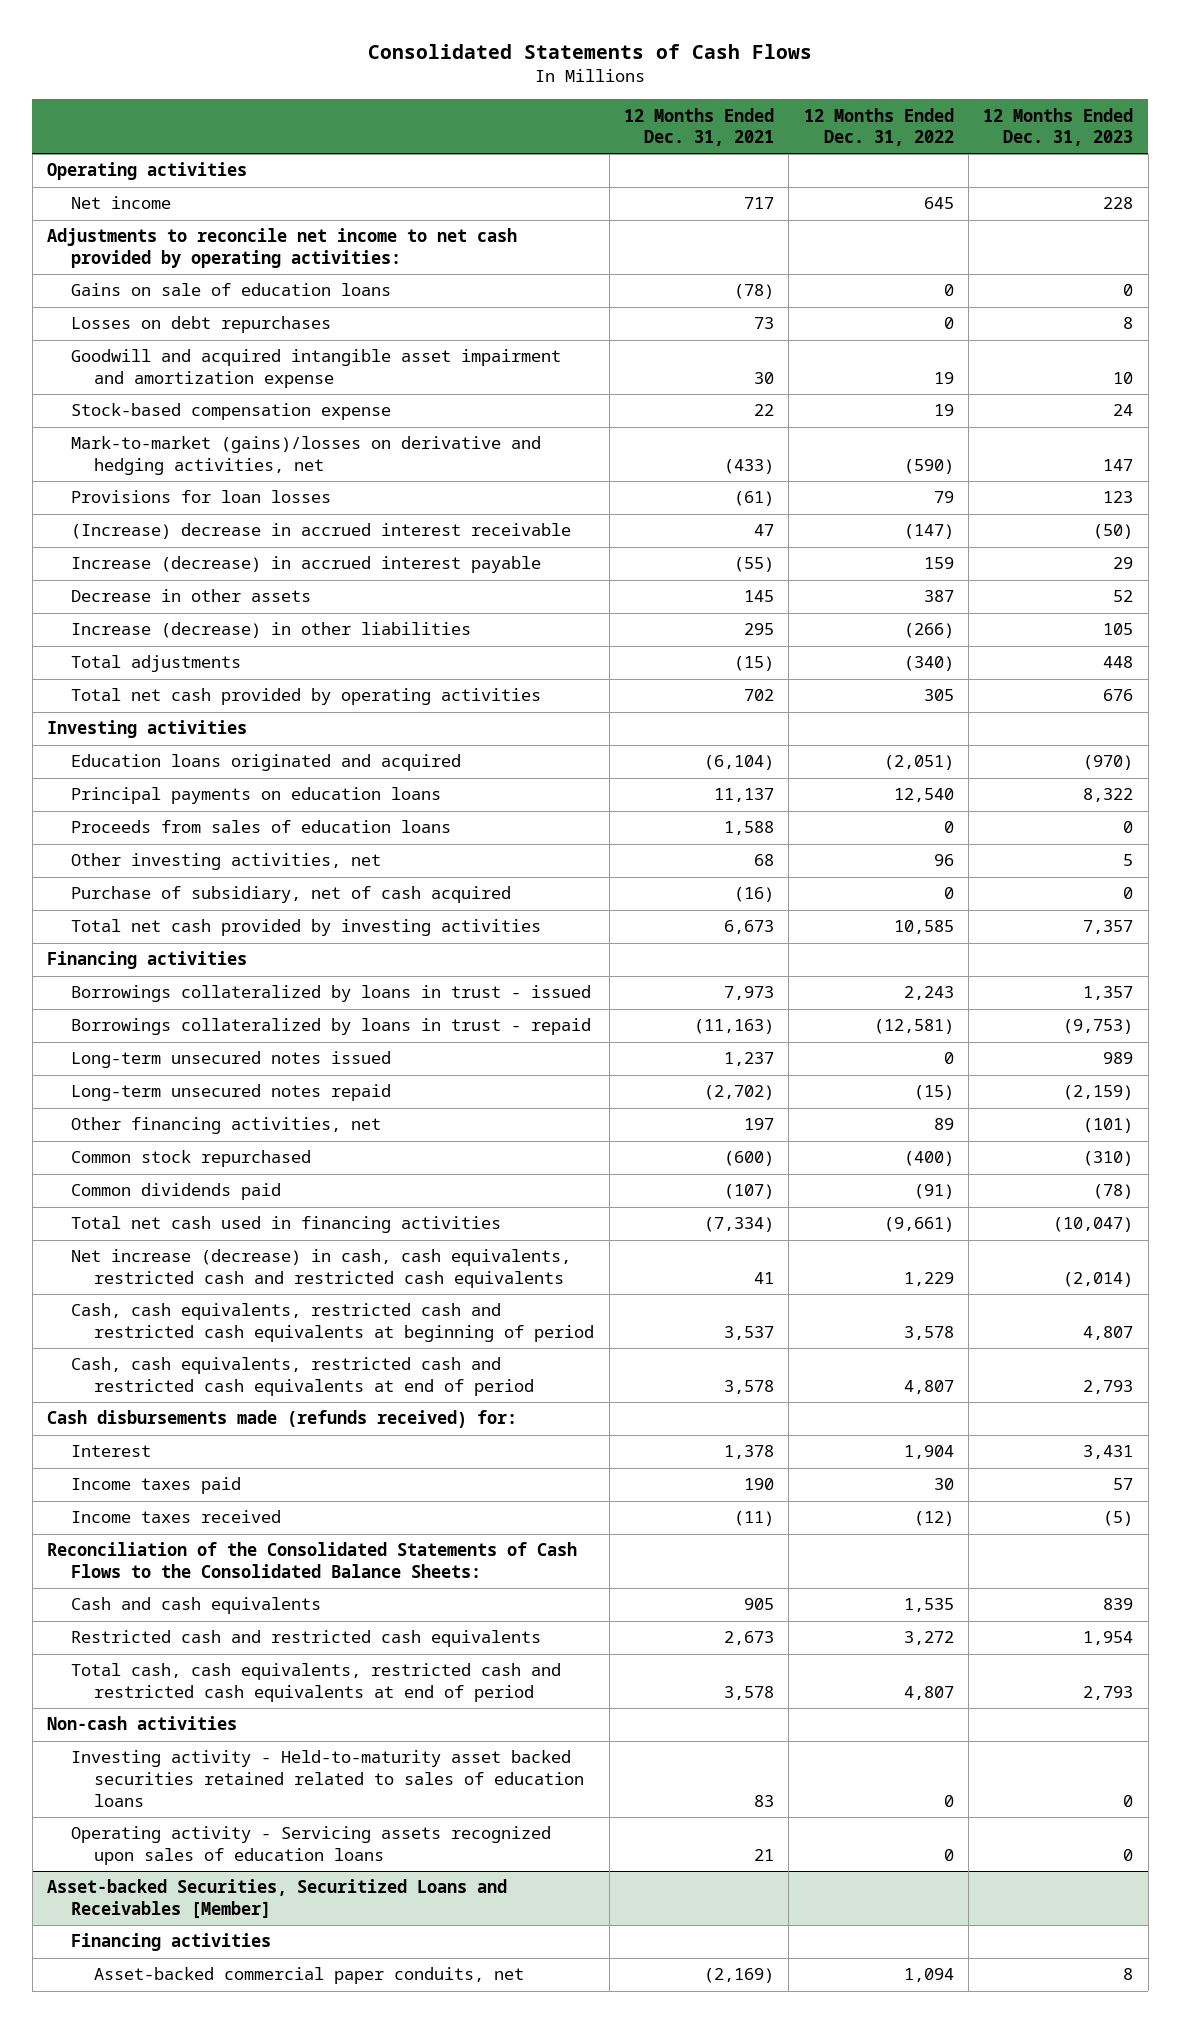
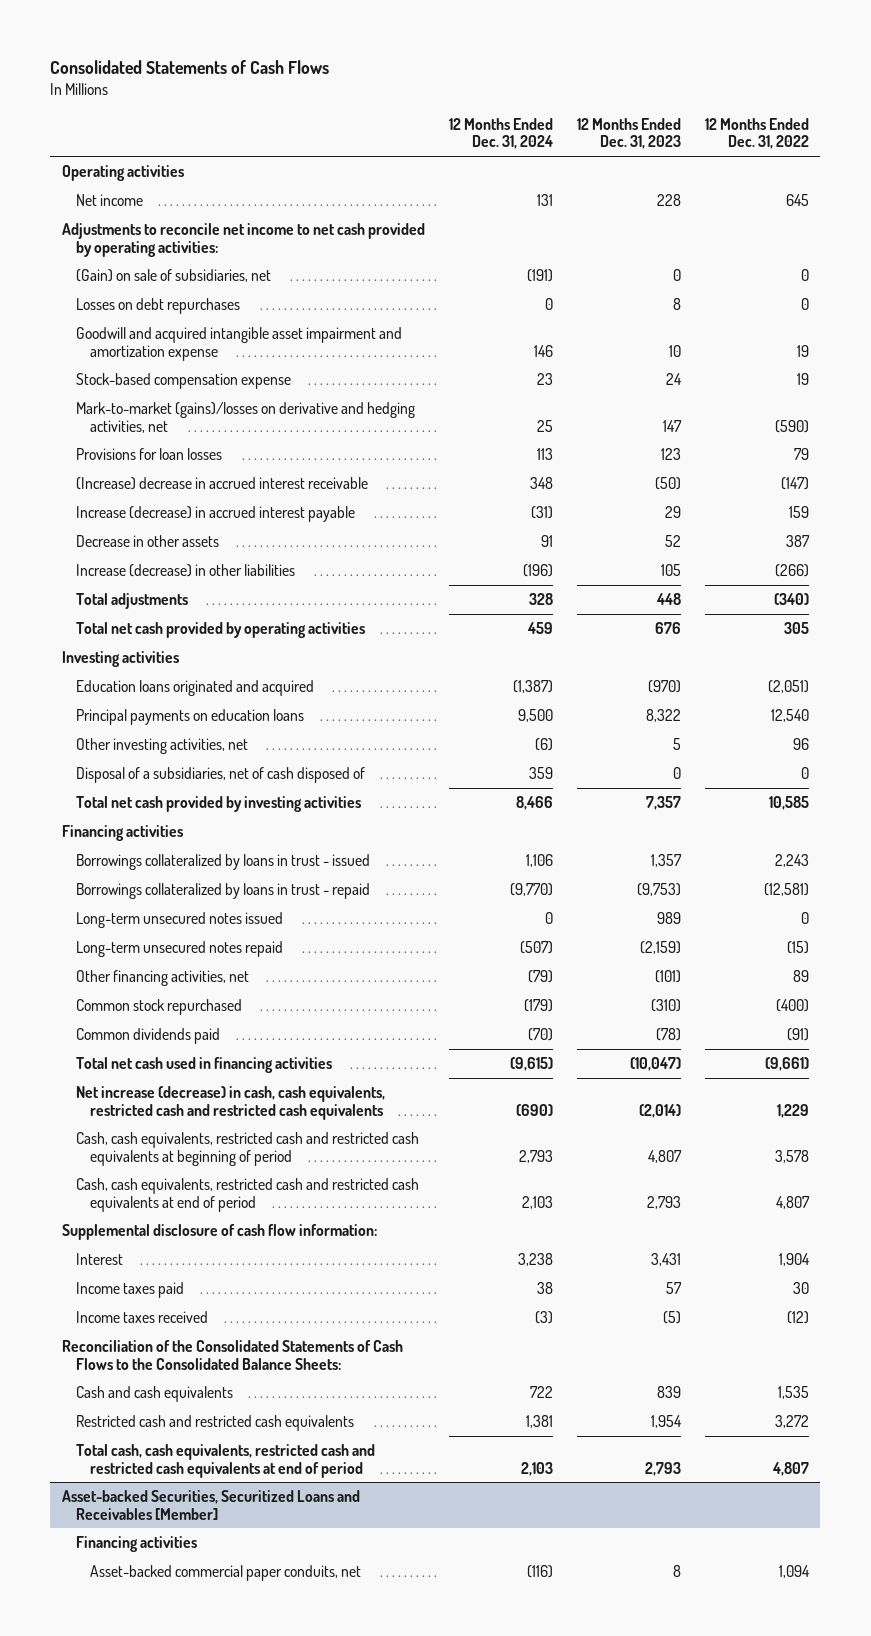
- | 12 Months Ended Dec. 31, 2021 | 12 Months Ended Dec. 31, 2022 | 12 Months Ended Dec. 31, 2023
+ | 12 Months Ended Dec. 31, 2024 | 12 Months Ended Dec. 31, 2023 | 12 Months Ended Dec. 31, 2022
- Gains on sale of education loans | (78) | 0 | 0
+ (Gain) on sale of subsidiaries, net | (191) | 0 | 0
- Proceeds from sales of education loans | 1,588 | 0 | 0
- Purchase of subsidiary, net of cash acquired | (16) | 0 | 0
+ Disposal of a subsidiaries, net of cash disposed of | 359 | 0 | 0
- Cash disbursements made (refunds received) for:
+ Supplemental disclosure of cash flow information:
- Non-cash activities
- Investing activity - Held-to-maturity asset backed securities retained related to sales of education loans | 83 | 0 | 0
- Operating activity - Servicing assets recognized upon sales of education loans | 21 | 0 | 0

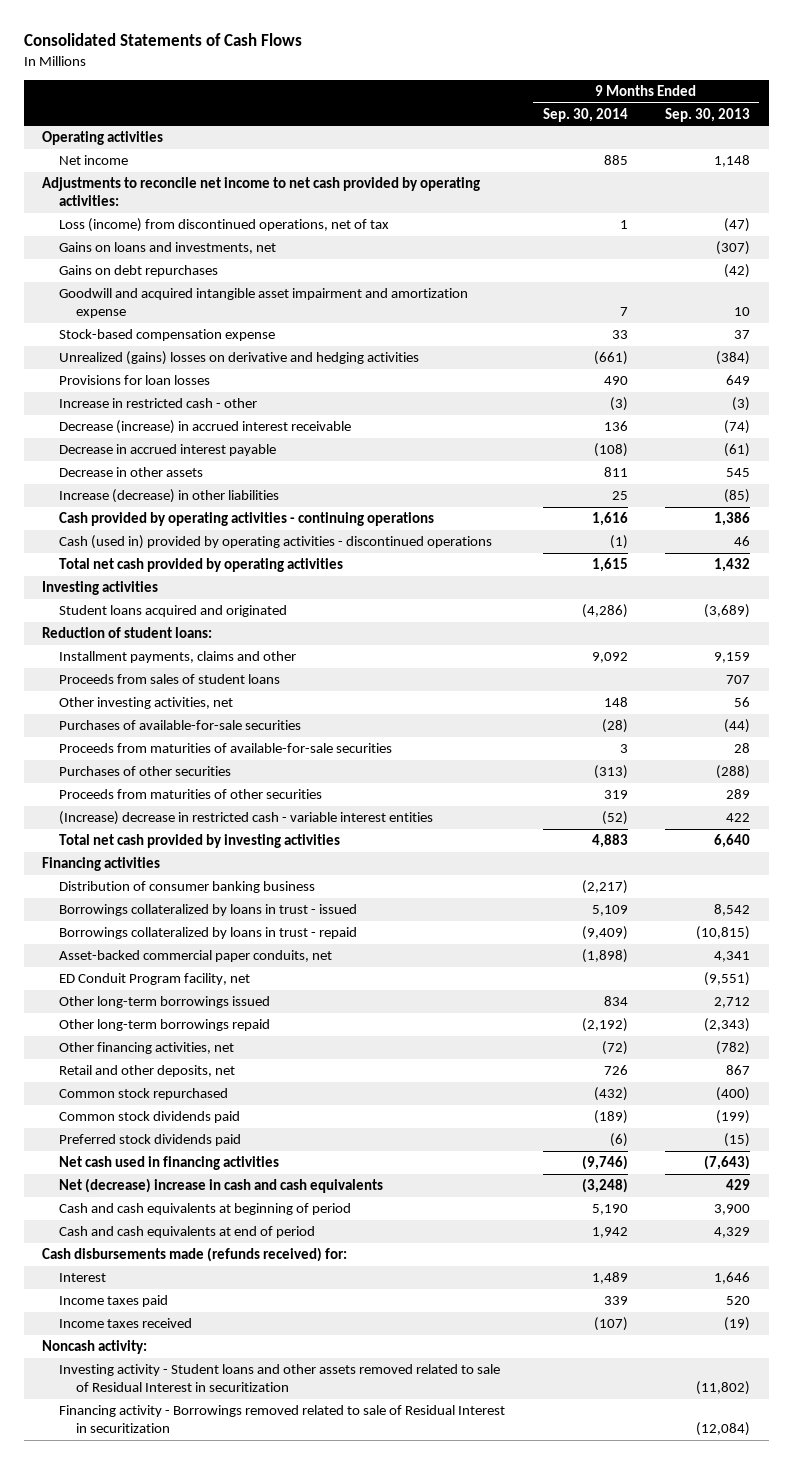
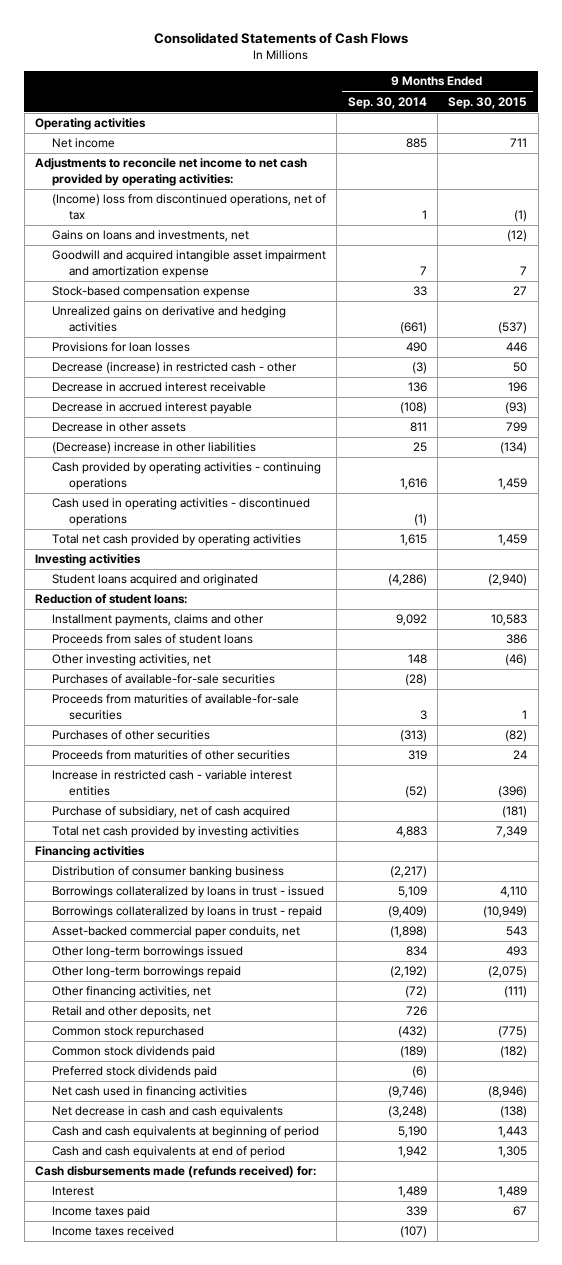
- | 9 Months Ended Sep. 30, 2014 | 9 Months Ended Sep. 30, 2013
+ | 9 Months Ended Sep. 30, 2014 | 9 Months Ended Sep. 30, 2015
- Loss (income) from discontinued operations, net of tax | 1 | (47)
+ (Income) loss from discontinued operations, net of tax | 1 | (1)
- Gains on debt repurchases | | (42)
- Unrealized (gains) losses on derivative and hedging activities | (661) | (384)
+ Unrealized gains on derivative and hedging activities | (661) | (537)
- Increase in restricted cash - other | (3) | (3)
- Decrease (increase) in accrued interest receivable | 136 | (74)
+ Decrease (increase) in restricted cash - other | (3) | 50
+ Decrease in accrued interest receivable | 136 | 196
- Increase (decrease) in other liabilities | 25 | (85)
+ (Decrease) increase in other liabilities | 25 | (134)
- Cash (used in) provided by operating activities - discontinued operations | (1) | 46
+ Cash used in operating activities - discontinued operations | (1) |
- (Increase) decrease in restricted cash - variable interest entities | (52) | 422
+ Increase in restricted cash - variable interest entities | (52) | (396)
+ Purchase of subsidiary, net of cash acquired | | (181)
- ED Conduit Program facility, net | | (9,551)
- Net (decrease) increase in cash and cash equivalents | (3,248) | 429
+ Net decrease in cash and cash equivalents | (3,248) | (138)
- Noncash activity:
- Investing activity - Student loans and other assets removed related to sale of Residual Interest in securitization | | (11,802)
- Financing activity - Borrowings removed related to sale of Residual Interest in securitization | | (12,084)

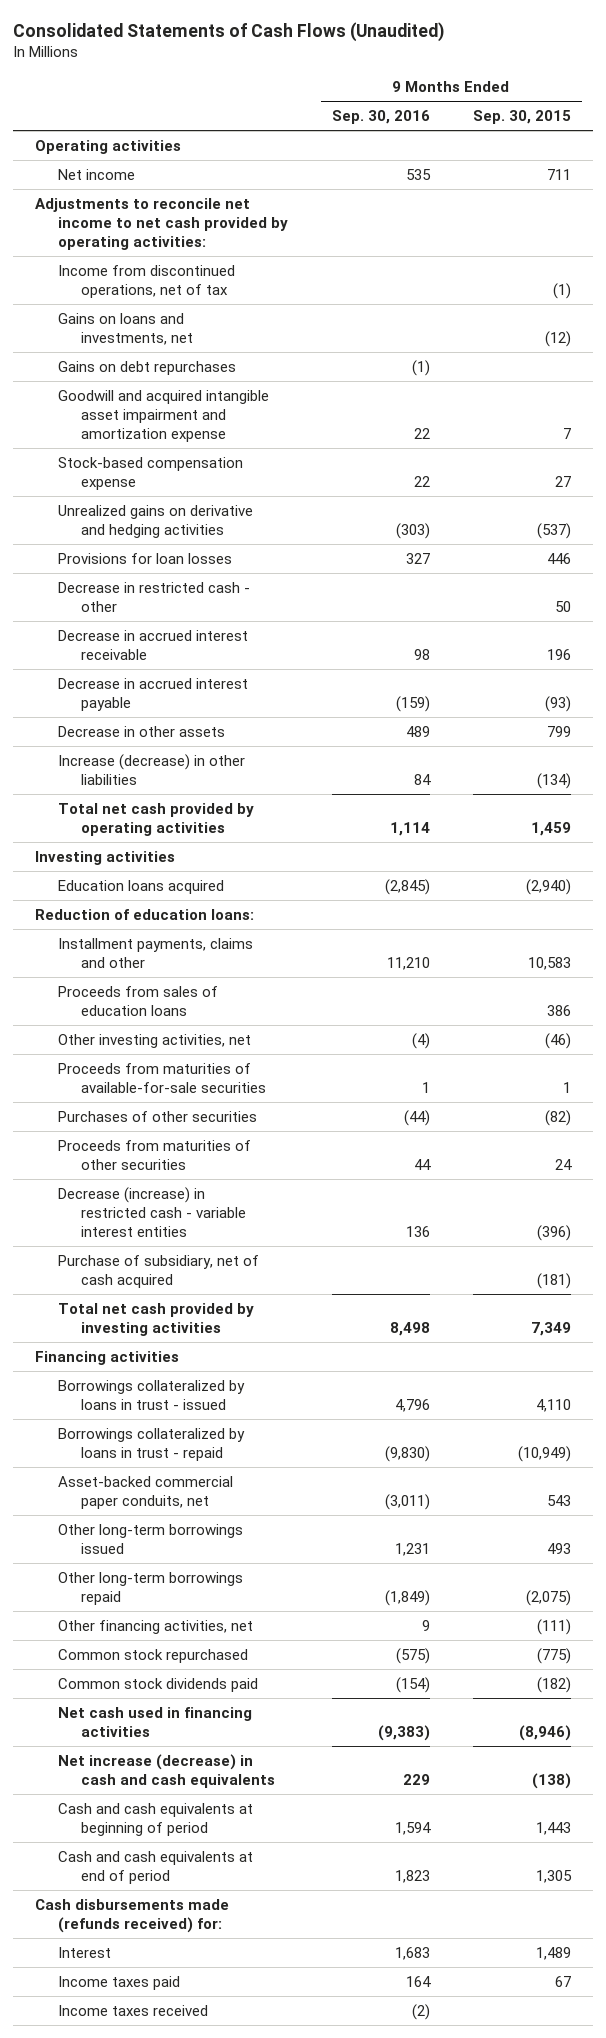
- Consolidated Statements of Cash Flows
+ Consolidated Statements of Cash Flows (Unaudited)
- | 9 Months Ended Sep. 30, 2014 | 9 Months Ended Sep. 30, 2015
+ | 9 Months Ended Sep. 30, 2016 | 9 Months Ended Sep. 30, 2015
- (Income) loss from discontinued operations, net of tax | 1 | (1)
+ Income from discontinued operations, net of tax | | (1)
+ Gains on debt repurchases | (1) |
- Decrease (increase) in restricted cash - other | (3) | 50
+ Decrease in restricted cash - other | | 50
- (Decrease) increase in other liabilities | 25 | (134)
- Cash provided by operating activities - continuing operations | 1,616 | 1,459
- Cash used in operating activities - discontinued operations | (1) |
+ Increase (decrease) in other liabilities | 84 | (134)
- Student loans acquired and originated | (4,286) | (2,940)
- Reduction of student loans:
+ Education loans acquired | (2,845) | (2,940)
+ Reduction of education loans:
- Proceeds from sales of student loans | | 386
+ Proceeds from sales of education loans | | 386
- Purchases of available-for-sale securities | (28) |
- Increase in restricted cash - variable interest entities | (52) | (396)
+ Decrease (increase) in restricted cash - variable interest entities | 136 | (396)
- Distribution of consumer banking business | (2,217) |
- Retail and other deposits, net | 726 |
- Preferred stock dividends paid | (6) |
- Net decrease in cash and cash equivalents | (3,248) | (138)
+ Net increase (decrease) in cash and cash equivalents | 229 | (138)

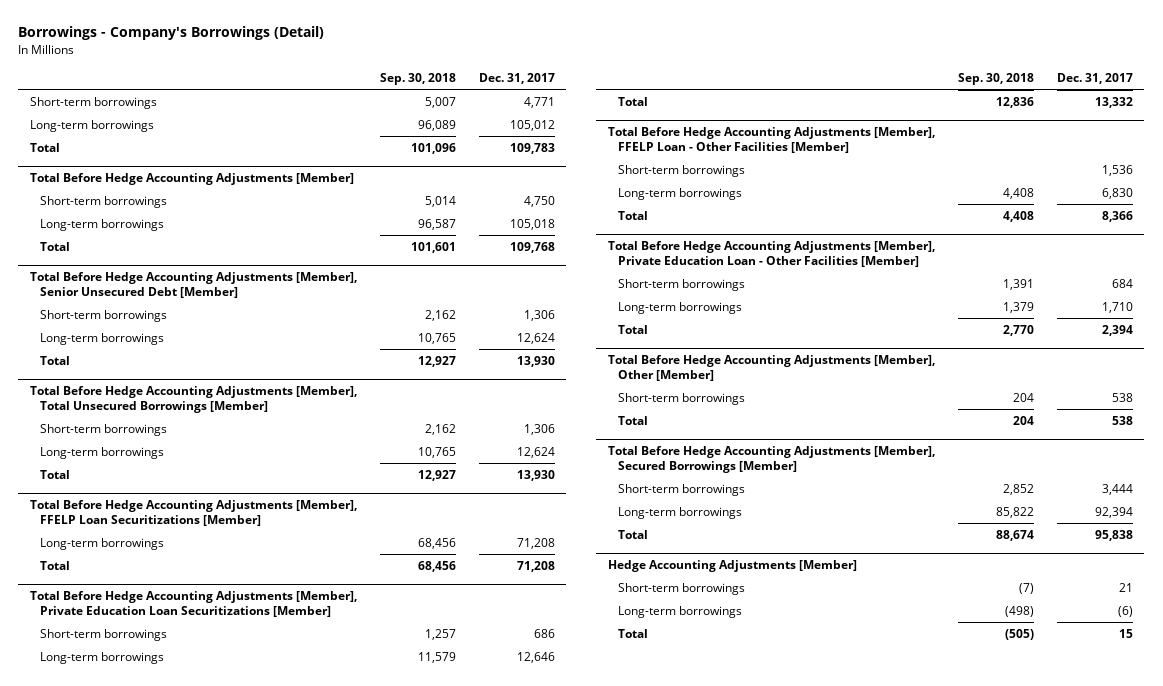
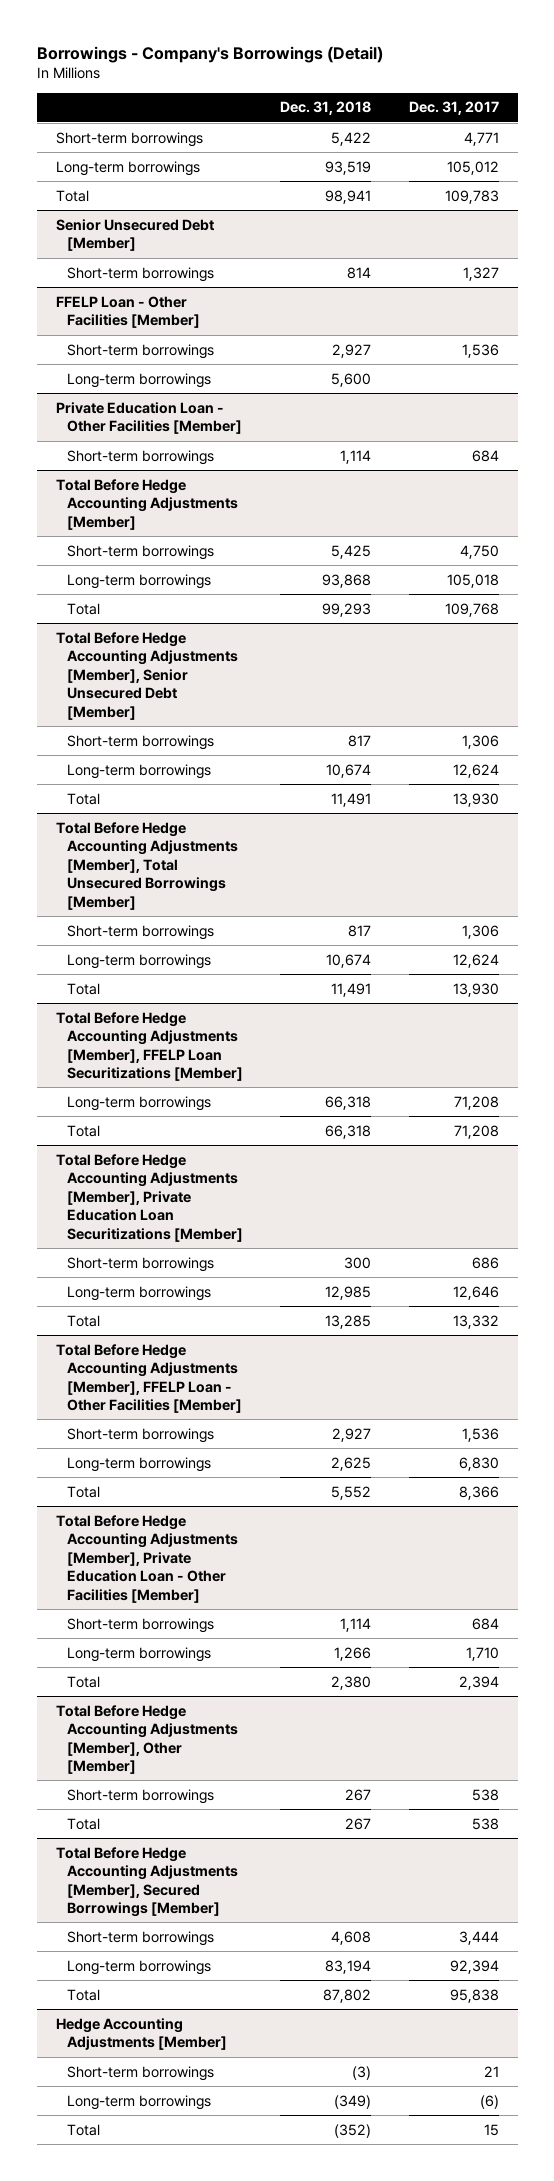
- | Sep. 30, 2018 | Dec. 31, 2017
+ | Dec. 31, 2018 | Dec. 31, 2017
+ Senior Unsecured Debt [Member]
+ Short-term borrowings | 814 | 1,327
+ FFELP Loan - Other Facilities [Member]
+ Short-term borrowings | 2,927 | 1,536
+ Long-term borrowings | 5,600 |
+ Private Education Loan - Other Facilities [Member]
+ Short-term borrowings | 1,114 | 684

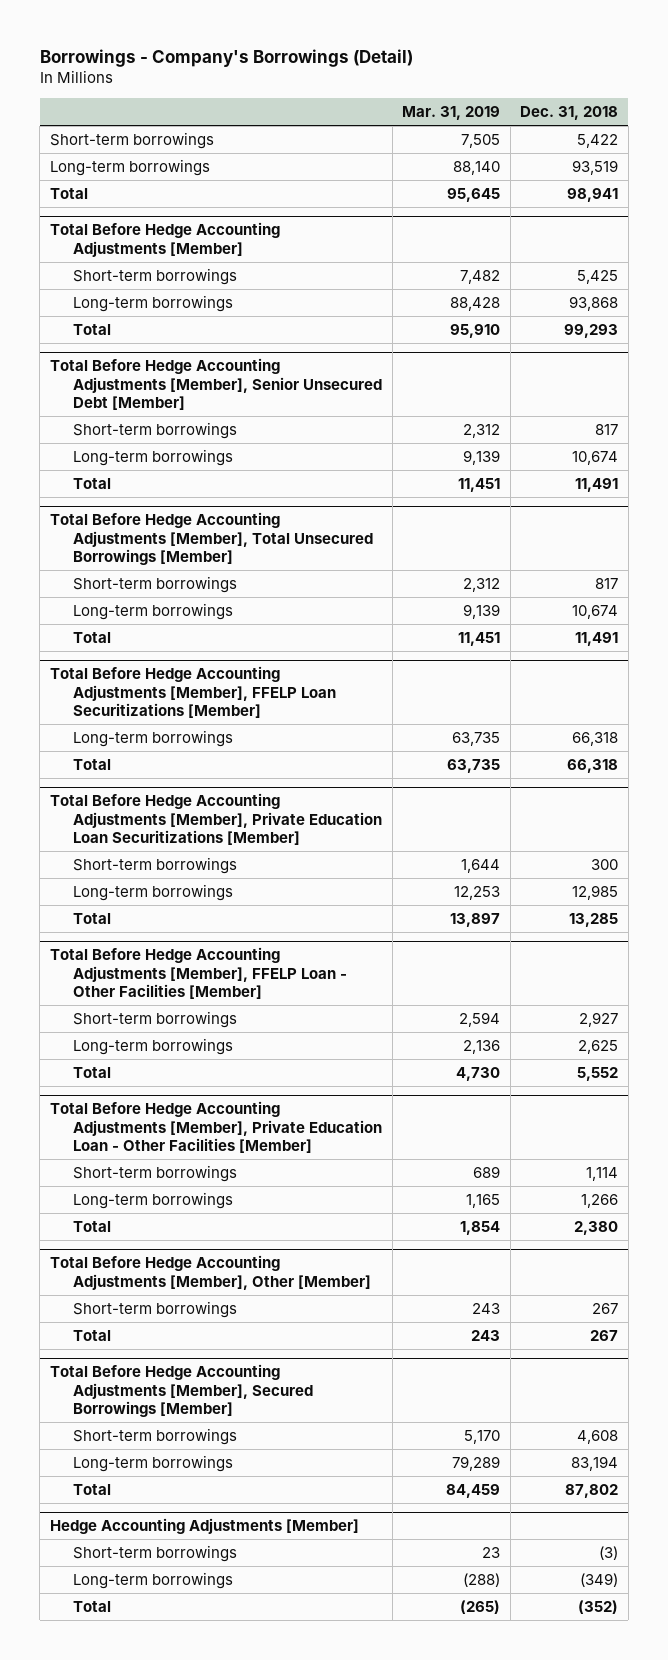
- | Dec. 31, 2018 | Dec. 31, 2017
+ | Mar. 31, 2019 | Dec. 31, 2018
- Senior Unsecured Debt [Member]
- Short-term borrowings | 814 | 1,327
- FFELP Loan - Other Facilities [Member]
- Short-term borrowings | 2,927 | 1,536
- Long-term borrowings | 5,600 |
- Private Education Loan - Other Facilities [Member]
- Short-term borrowings | 1,114 | 684

